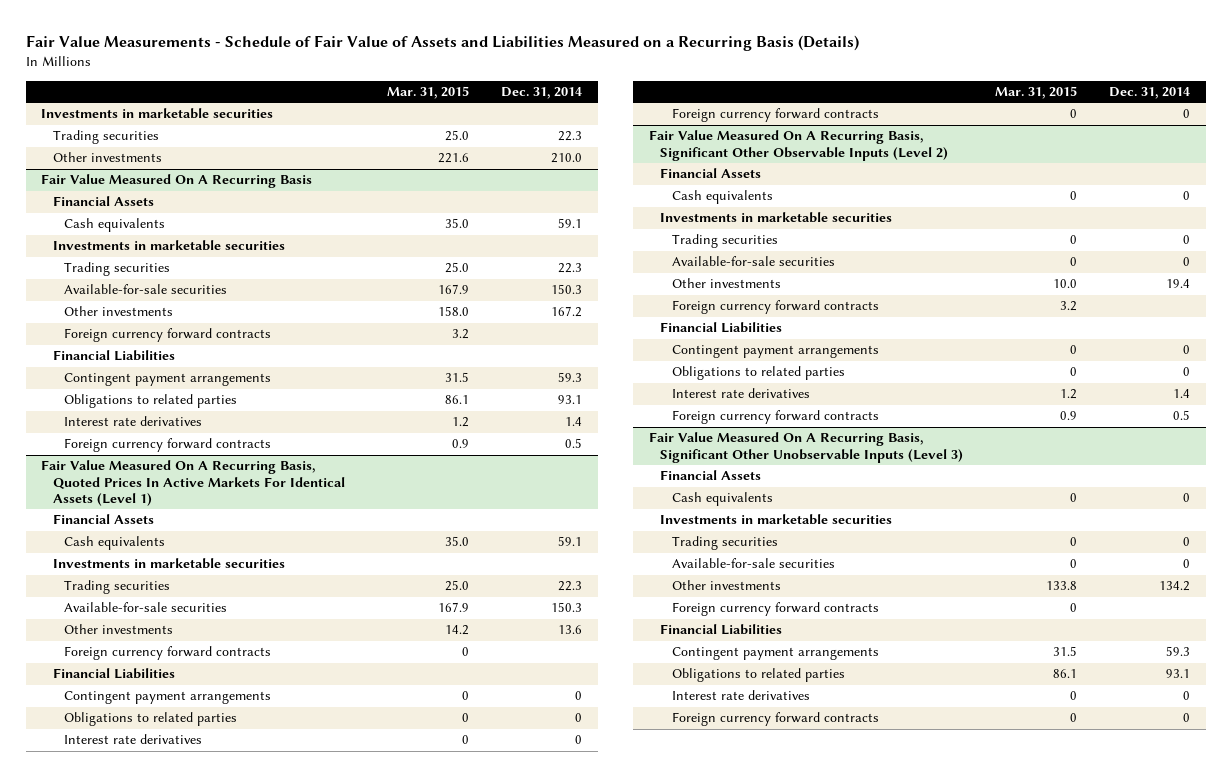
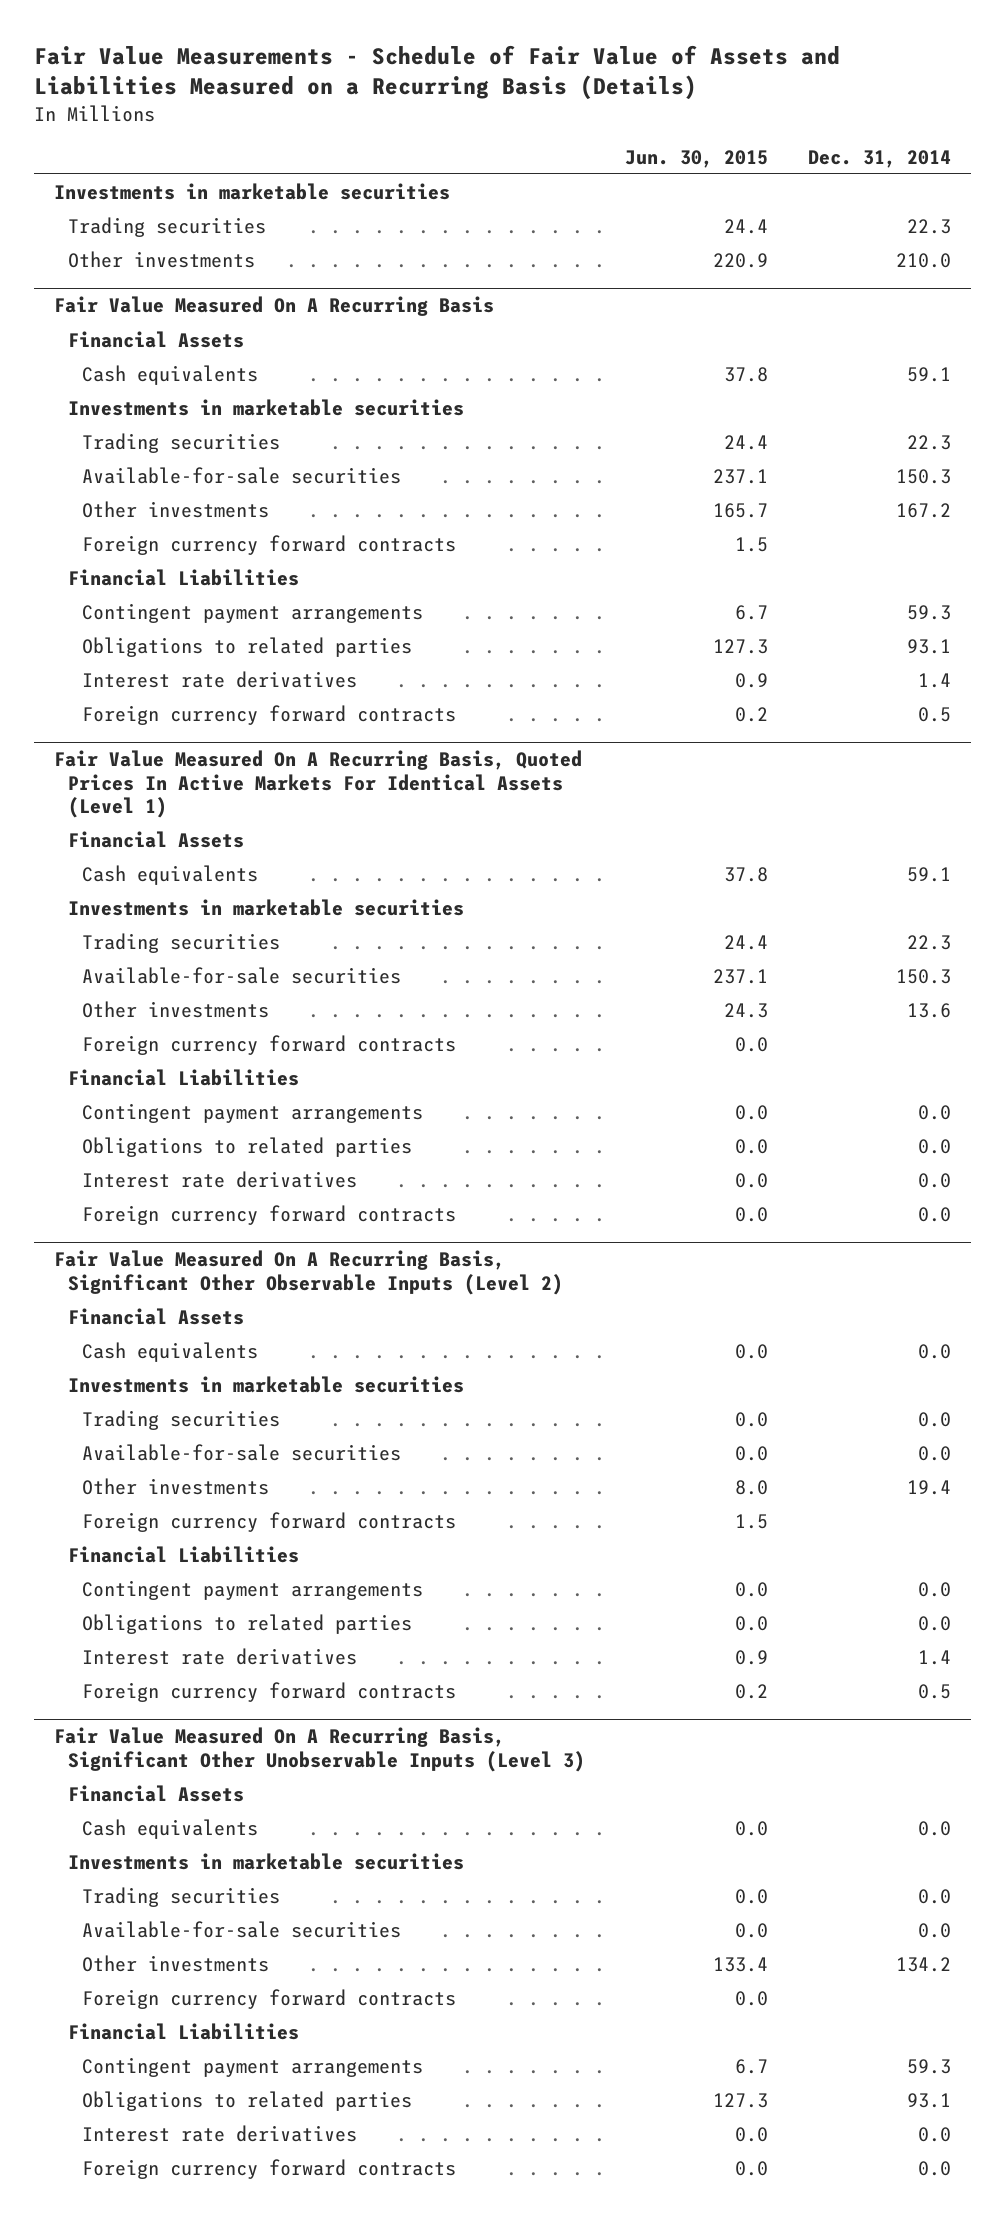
- | Mar. 31, 2015 | Dec. 31, 2014
+ | Jun. 30, 2015 | Dec. 31, 2014
@ Fair Value Measured On A Recurring Basis, Quoted Prices In Active Markets For Identical Assets (Level 1)
- Contingent payment arrangements | 0 | 0
- Obligations to related parties | 0 | 0
- Interest rate derivatives | 0 | 0
- Foreign currency forward contracts | 0 | 0
+ Contingent payment arrangements | 0.0 | 0.0
+ Obligations to related parties | 0.0 | 0.0
+ Interest rate derivatives | 0.0 | 0.0
+ Foreign currency forward contracts | 0.0 | 0.0
@ Fair Value Measured On A Recurring Basis, Significant Other Observable Inputs (Level 2)
- Cash equivalents | 0 | 0
+ Cash equivalents | 0.0 | 0.0
- Trading securities | 0 | 0
- Available-for-sale securities | 0 | 0
+ Trading securities | 0.0 | 0.0
+ Available-for-sale securities | 0.0 | 0.0
- Contingent payment arrangements | 0 | 0
- Obligations to related parties | 0 | 0
+ Contingent payment arrangements | 0.0 | 0.0
+ Obligations to related parties | 0.0 | 0.0
@ Fair Value Measured On A Recurring Basis, Significant Other Unobservable Inputs (Level 3)
- Cash equivalents | 0 | 0
+ Cash equivalents | 0.0 | 0.0
- Trading securities | 0 | 0
- Available-for-sale securities | 0 | 0
+ Trading securities | 0.0 | 0.0
+ Available-for-sale securities | 0.0 | 0.0
- Interest rate derivatives | 0 | 0
- Foreign currency forward contracts | 0 | 0
+ Interest rate derivatives | 0.0 | 0.0
+ Foreign currency forward contracts | 0.0 | 0.0

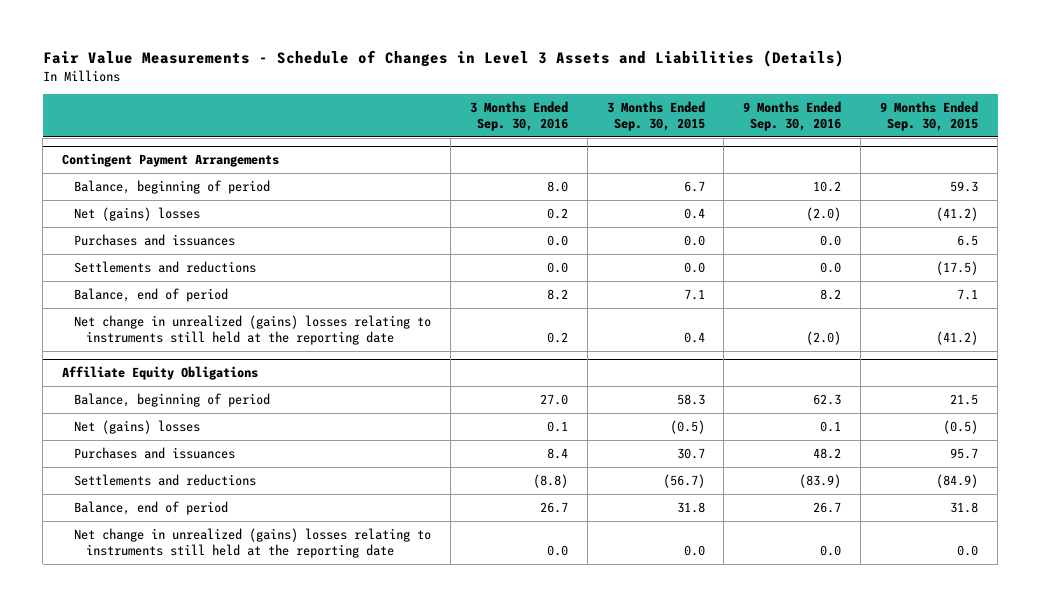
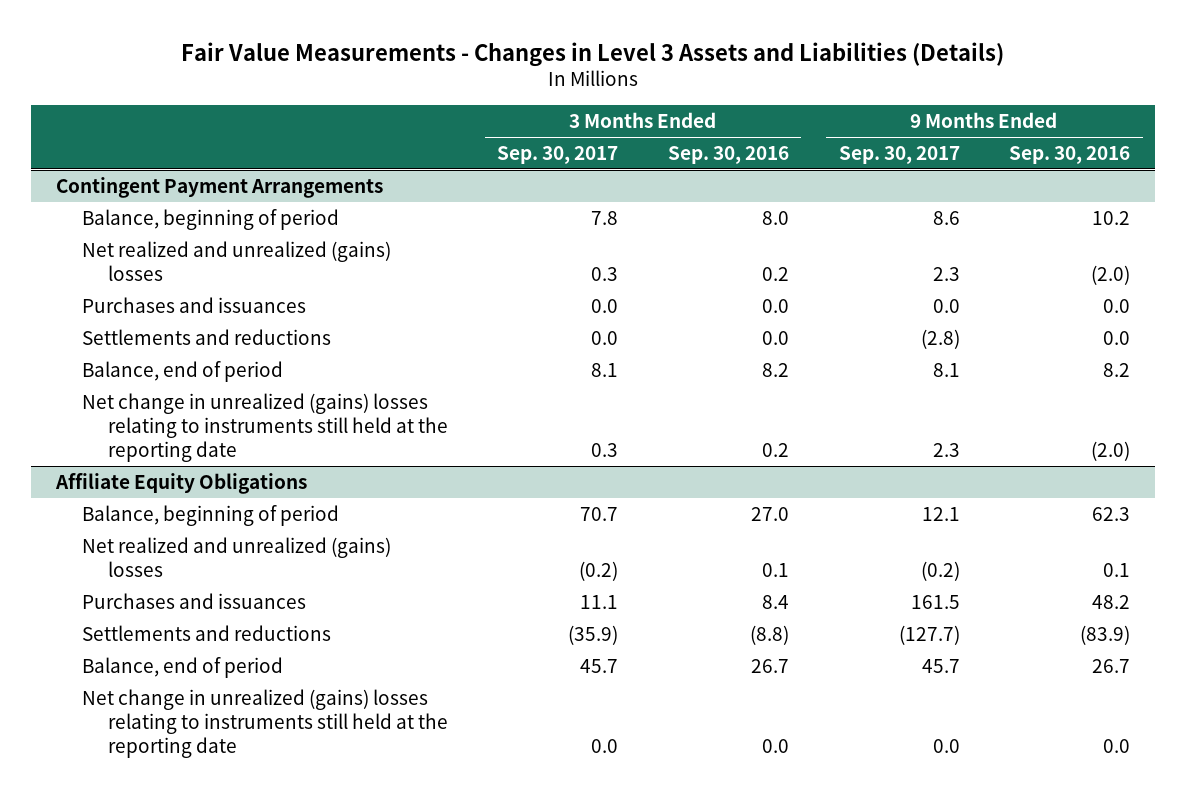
- Fair Value Measurements - Schedule of Changes in Level 3 Assets and Liabilities (Details)
+ Fair Value Measurements - Changes in Level 3 Assets and Liabilities (Details)
- | 3 Months Ended Sep. 30, 2016 | 3 Months Ended Sep. 30, 2015 | 9 Months Ended Sep. 30, 2016 | 9 Months Ended Sep. 30, 2015
+ | 3 Months Ended Sep. 30, 2017 | 3 Months Ended Sep. 30, 2016 | 9 Months Ended Sep. 30, 2017 | 9 Months Ended Sep. 30, 2016
@ Contingent Payment Arrangements
- Net (gains) losses | 0.2 | 0.4 | (2.0) | (41.2)
+ Net realized and unrealized (gains) losses | 0.3 | 0.2 | 2.3 | (2.0)
@ Affiliate Equity Obligations
- Net (gains) losses | 0.1 | (0.5) | 0.1 | (0.5)
+ Net realized and unrealized (gains) losses | (0.2) | 0.1 | (0.2) | 0.1

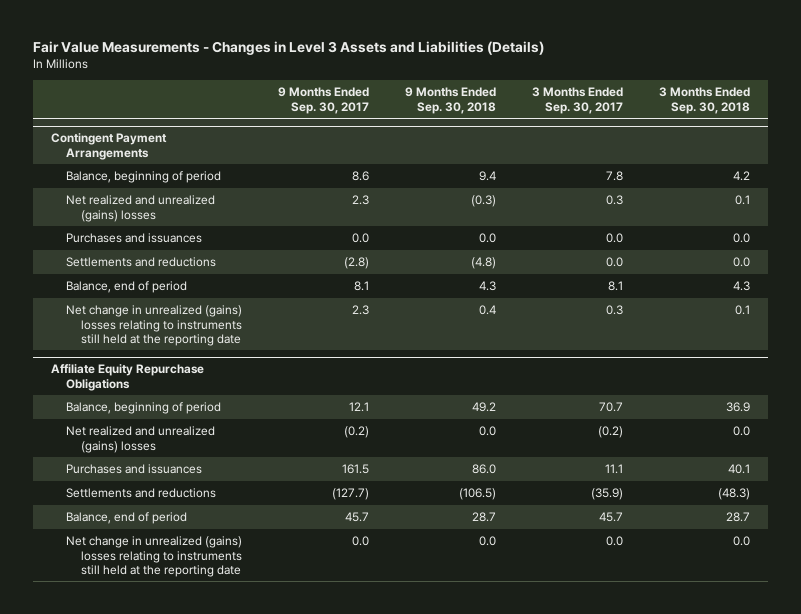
- | 3 Months Ended Sep. 30, 2017 | 3 Months Ended Sep. 30, 2016 | 9 Months Ended Sep. 30, 2017 | 9 Months Ended Sep. 30, 2016
+ | 9 Months Ended Sep. 30, 2017 | 9 Months Ended Sep. 30, 2018 | 3 Months Ended Sep. 30, 2017 | 3 Months Ended Sep. 30, 2018
- Affiliate Equity Obligations
+ Affiliate Equity Repurchase Obligations

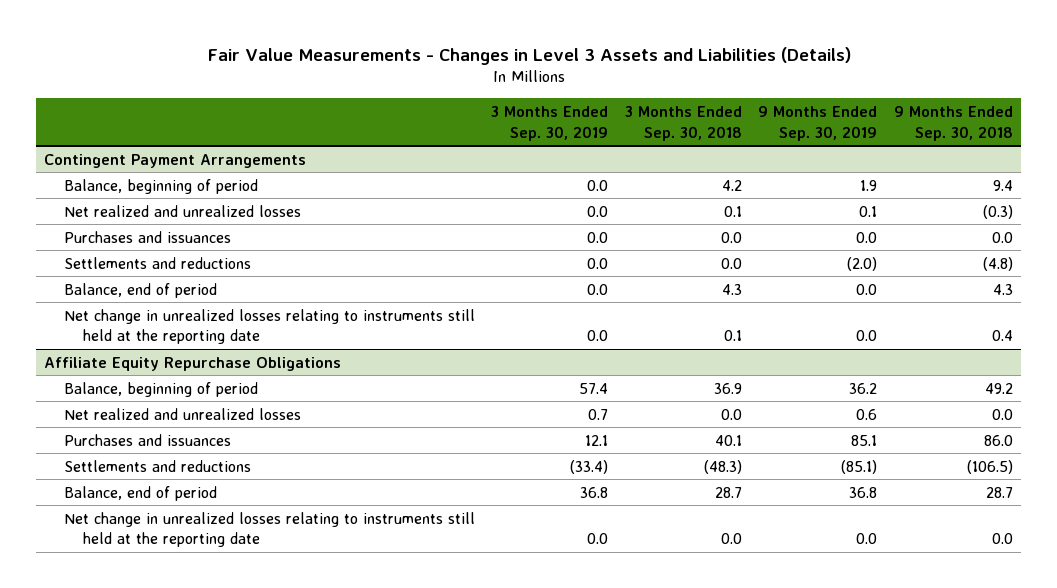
- | 9 Months Ended Sep. 30, 2017 | 9 Months Ended Sep. 30, 2018 | 3 Months Ended Sep. 30, 2017 | 3 Months Ended Sep. 30, 2018
+ | 3 Months Ended Sep. 30, 2019 | 3 Months Ended Sep. 30, 2018 | 9 Months Ended Sep. 30, 2019 | 9 Months Ended Sep. 30, 2018
@ Contingent Payment Arrangements
- Net realized and unrealized (gains) losses | 2.3 | (0.3) | 0.3 | 0.1
+ Net realized and unrealized losses | 0.0 | 0.1 | 0.1 | (0.3)
- Net change in unrealized (gains) losses relating to instruments still held at the reporting date | 2.3 | 0.4 | 0.3 | 0.1
+ Net change in unrealized losses relating to instruments still held at the reporting date | 0.0 | 0.1 | 0.0 | 0.4
@ Affiliate Equity Repurchase Obligations
- Net realized and unrealized (gains) losses | (0.2) | 0.0 | (0.2) | 0.0
+ Net realized and unrealized losses | 0.7 | 0.0 | 0.6 | 0.0
- Net change in unrealized (gains) losses relating to instruments still held at the reporting date | 0.0 | 0.0 | 0.0 | 0.0
+ Net change in unrealized losses relating to instruments still held at the reporting date | 0.0 | 0.0 | 0.0 | 0.0

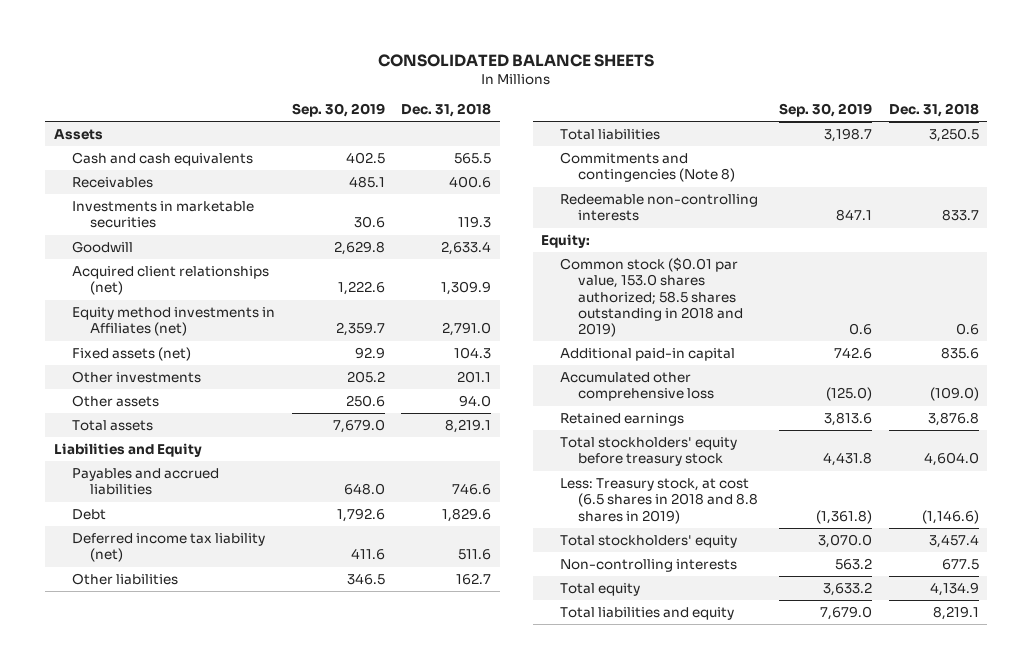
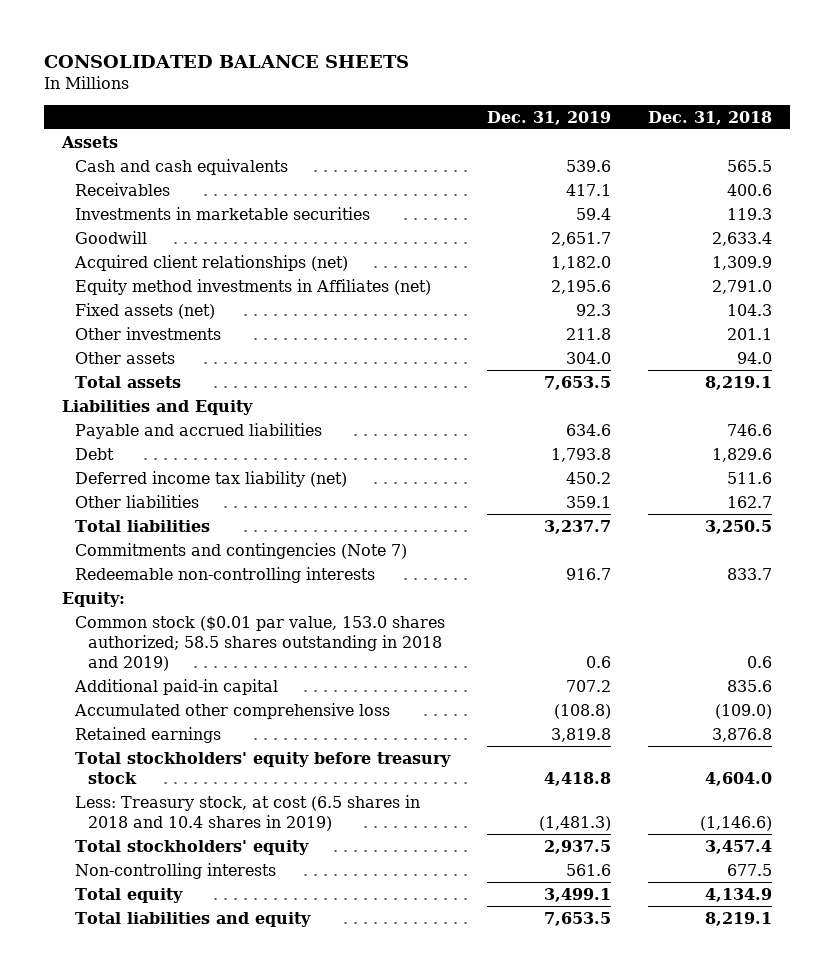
- | Sep. 30, 2019 | Dec. 31, 2018
+ | Dec. 31, 2019 | Dec. 31, 2018
- Payables and accrued liabilities | 648.0 | 746.6
+ Payable and accrued liabilities | 634.6 | 746.6
- Commitments and contingencies (Note 8)
+ Commitments and contingencies (Note 7)
- Less: Treasury stock, at cost (6.5 shares in 2018 and 8.8 shares in 2019) | (1,361.8) | (1,146.6)
+ Less: Treasury stock, at cost (6.5 shares in 2018 and 10.4 shares in 2019) | (1,481.3) | (1,146.6)

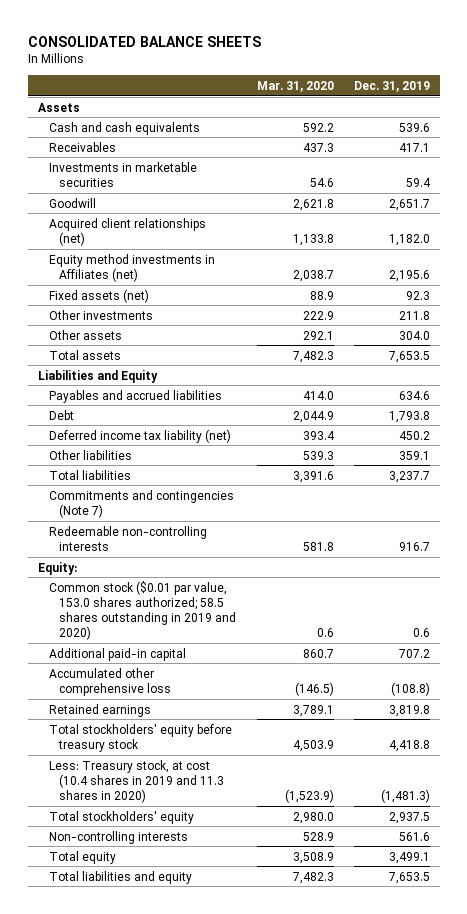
- | Dec. 31, 2019 | Dec. 31, 2018
+ | Mar. 31, 2020 | Dec. 31, 2019
- Payable and accrued liabilities | 634.6 | 746.6
+ Payables and accrued liabilities | 414.0 | 634.6
- Common stock ($0.01 par value, 153.0 shares authorized; 58.5 shares outstanding in 2018 and 2019) | 0.6 | 0.6
+ Common stock ($0.01 par value, 153.0 shares authorized; 58.5 shares outstanding in 2019 and 2020) | 0.6 | 0.6
- Less: Treasury stock, at cost (6.5 shares in 2018 and 10.4 shares in 2019) | (1,481.3) | (1,146.6)
+ Less: Treasury stock, at cost (10.4 shares in 2019 and 11.3 shares in 2020) | (1,523.9) | (1,481.3)

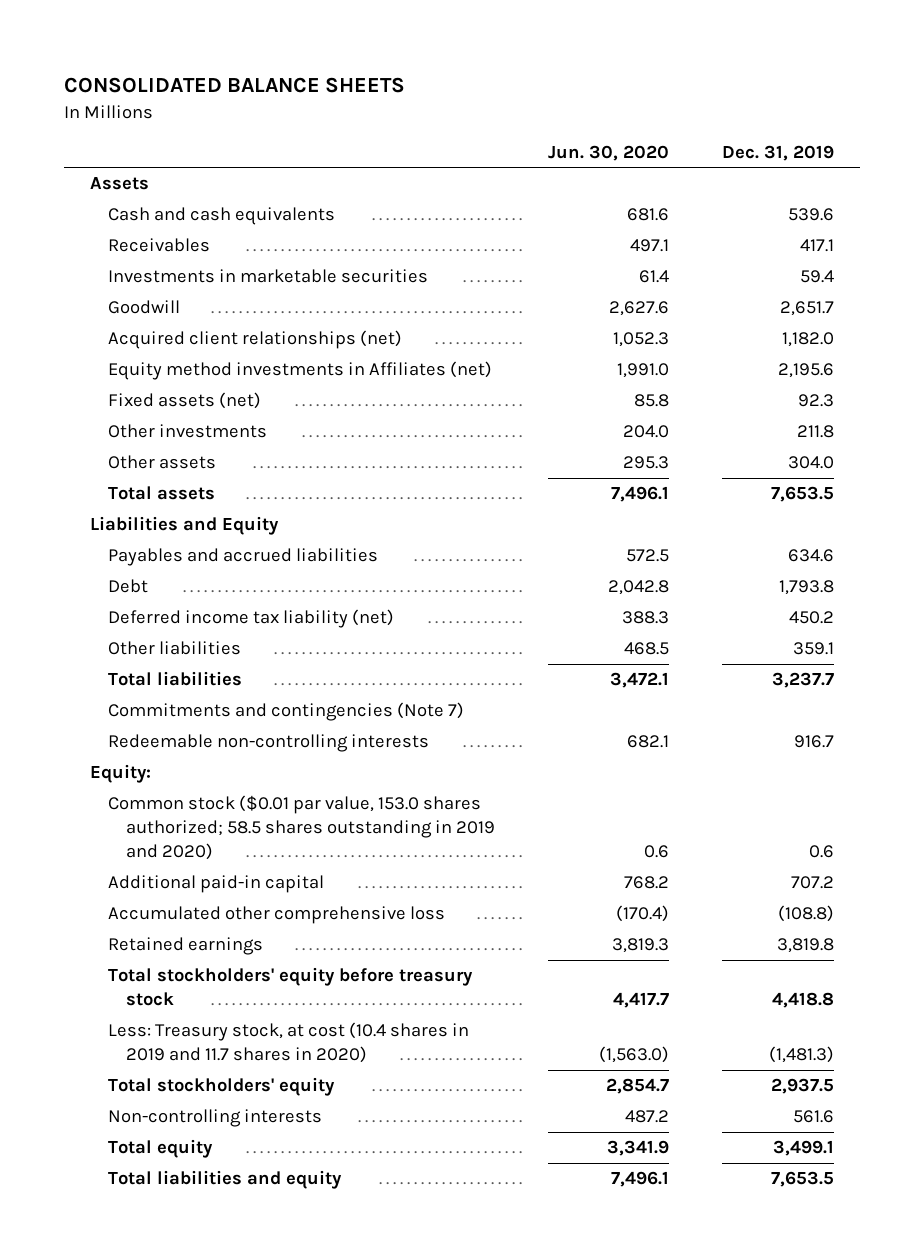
- | Mar. 31, 2020 | Dec. 31, 2019
+ | Jun. 30, 2020 | Dec. 31, 2019
- Less: Treasury stock, at cost (10.4 shares in 2019 and 11.3 shares in 2020) | (1,523.9) | (1,481.3)
+ Less: Treasury stock, at cost (10.4 shares in 2019 and 11.7 shares in 2020) | (1,563.0) | (1,481.3)

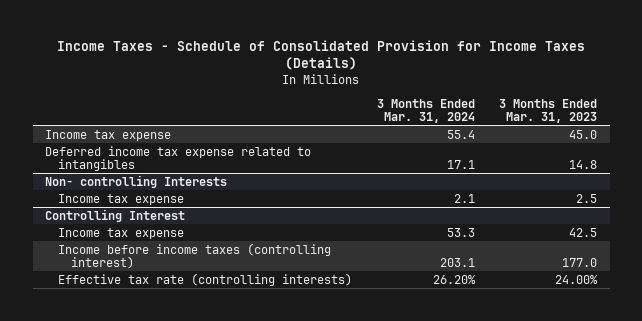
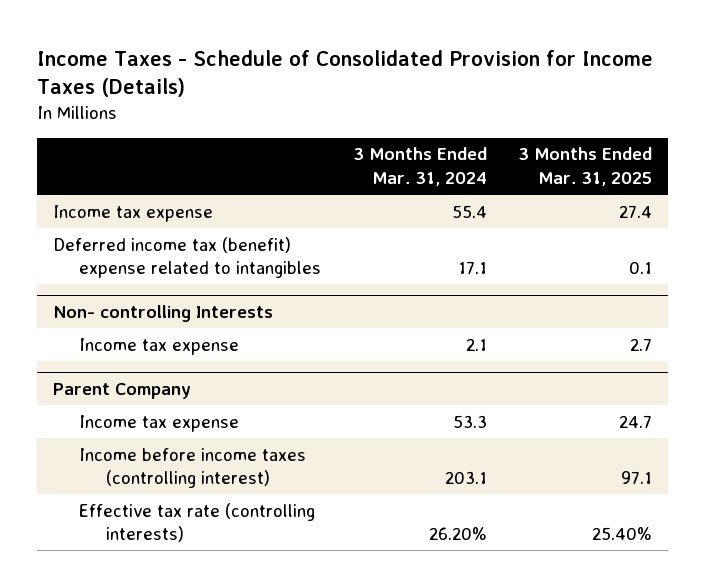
- | 3 Months Ended Mar. 31, 2024 | 3 Months Ended Mar. 31, 2023
+ | 3 Months Ended Mar. 31, 2024 | 3 Months Ended Mar. 31, 2025
- Deferred income tax expense related to intangibles | 17.1 | 14.8
+ Deferred income tax (benefit) expense related to intangibles | 17.1 | 0.1
- Controlling Interest
+ Parent Company

